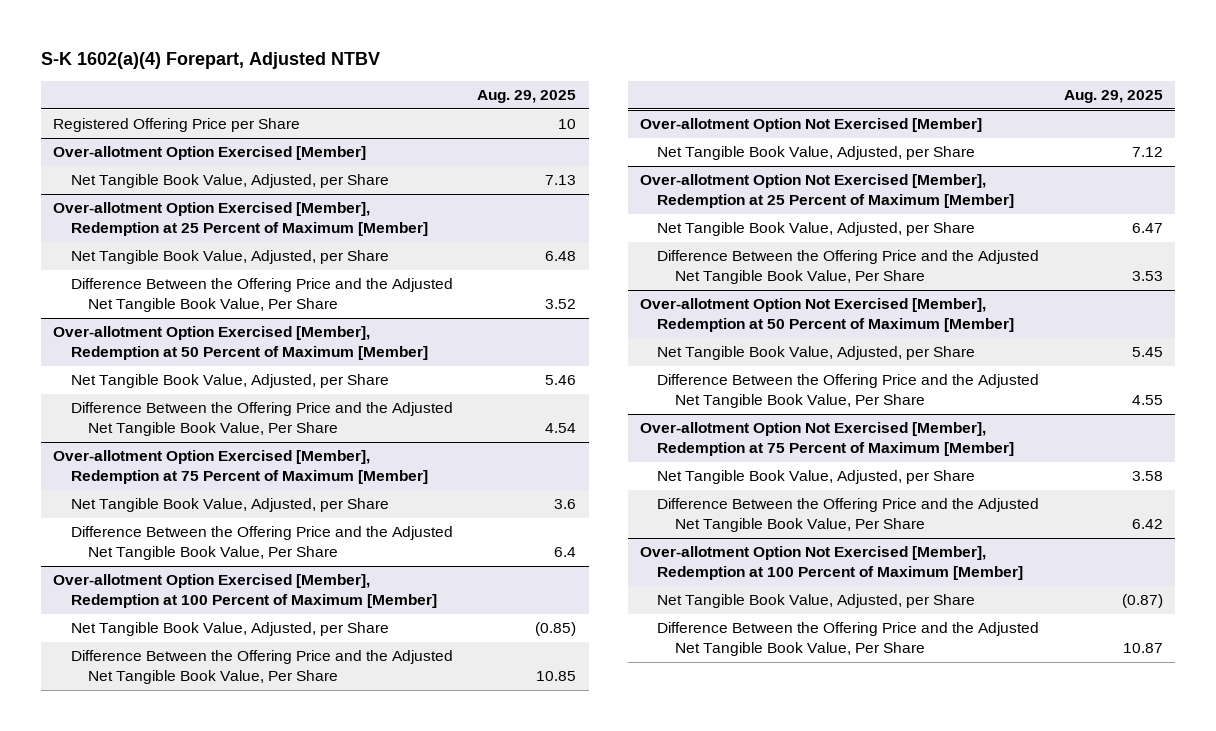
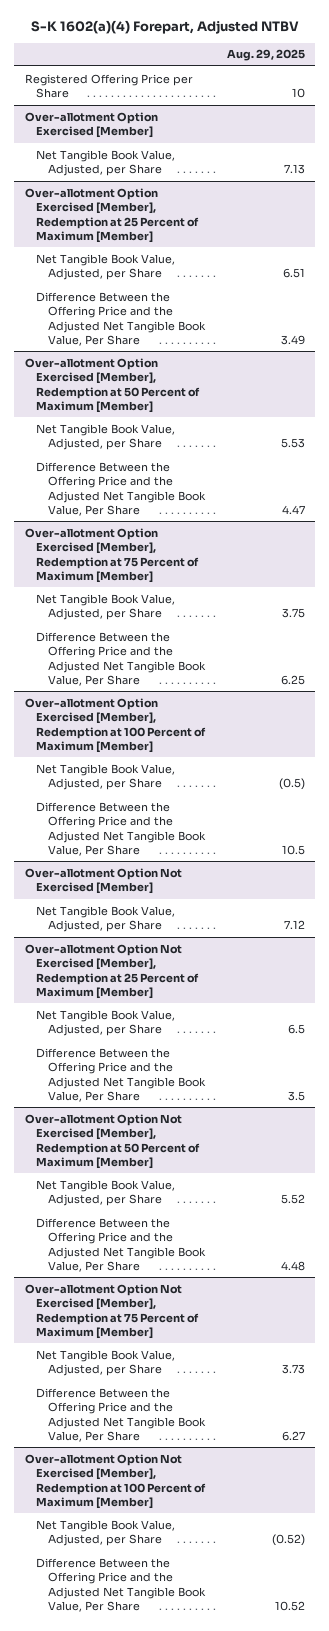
@ Over-allotment Option Exercised [Member], Redemption at 25 Percent of Maximum [Member]
- Net Tangible Book Value, Adjusted, per Share | 6.48
- Difference Between the Offering Price and the Adjusted Net Tangible Book Value, Per Share | 3.52
+ Net Tangible Book Value, Adjusted, per Share | 6.51
+ Difference Between the Offering Price and the Adjusted Net Tangible Book Value, Per Share | 3.49
@ Over-allotment Option Exercised [Member], Redemption at 50 Percent of Maximum [Member]
- Net Tangible Book Value, Adjusted, per Share | 5.46
- Difference Between the Offering Price and the Adjusted Net Tangible Book Value, Per Share | 4.54
+ Net Tangible Book Value, Adjusted, per Share | 5.53
+ Difference Between the Offering Price and the Adjusted Net Tangible Book Value, Per Share | 4.47
@ Over-allotment Option Exercised [Member], Redemption at 75 Percent of Maximum [Member]
- Net Tangible Book Value, Adjusted, per Share | 3.6
- Difference Between the Offering Price and the Adjusted Net Tangible Book Value, Per Share | 6.4
+ Net Tangible Book Value, Adjusted, per Share | 3.75
+ Difference Between the Offering Price and the Adjusted Net Tangible Book Value, Per Share | 6.25
@ Over-allotment Option Exercised [Member], Redemption at 100 Percent of Maximum [Member]
- Net Tangible Book Value, Adjusted, per Share | (0.85)
- Difference Between the Offering Price and the Adjusted Net Tangible Book Value, Per Share | 10.85
+ Net Tangible Book Value, Adjusted, per Share | (0.5)
+ Difference Between the Offering Price and the Adjusted Net Tangible Book Value, Per Share | 10.5
@ Over-allotment Option Not Exercised [Member], Redemption at 25 Percent of Maximum [Member]
- Net Tangible Book Value, Adjusted, per Share | 6.47
- Difference Between the Offering Price and the Adjusted Net Tangible Book Value, Per Share | 3.53
+ Net Tangible Book Value, Adjusted, per Share | 6.5
+ Difference Between the Offering Price and the Adjusted Net Tangible Book Value, Per Share | 3.5
@ Over-allotment Option Not Exercised [Member], Redemption at 50 Percent of Maximum [Member]
- Net Tangible Book Value, Adjusted, per Share | 5.45
- Difference Between the Offering Price and the Adjusted Net Tangible Book Value, Per Share | 4.55
+ Net Tangible Book Value, Adjusted, per Share | 5.52
+ Difference Between the Offering Price and the Adjusted Net Tangible Book Value, Per Share | 4.48
@ Over-allotment Option Not Exercised [Member], Redemption at 75 Percent of Maximum [Member]
- Net Tangible Book Value, Adjusted, per Share | 3.58
- Difference Between the Offering Price and the Adjusted Net Tangible Book Value, Per Share | 6.42
+ Net Tangible Book Value, Adjusted, per Share | 3.73
+ Difference Between the Offering Price and the Adjusted Net Tangible Book Value, Per Share | 6.27
@ Over-allotment Option Not Exercised [Member], Redemption at 100 Percent of Maximum [Member]
- Net Tangible Book Value, Adjusted, per Share | (0.87)
- Difference Between the Offering Price and the Adjusted Net Tangible Book Value, Per Share | 10.87
+ Net Tangible Book Value, Adjusted, per Share | (0.52)
+ Difference Between the Offering Price and the Adjusted Net Tangible Book Value, Per Share | 10.52

